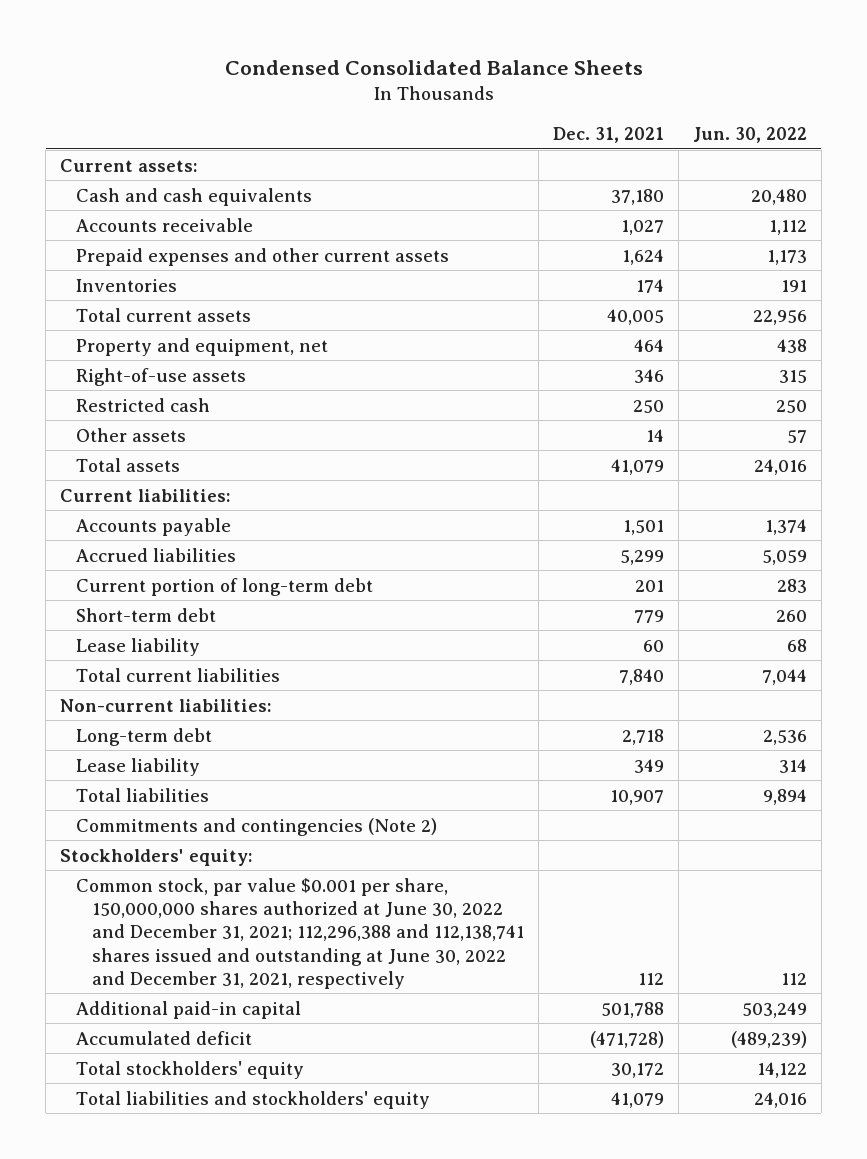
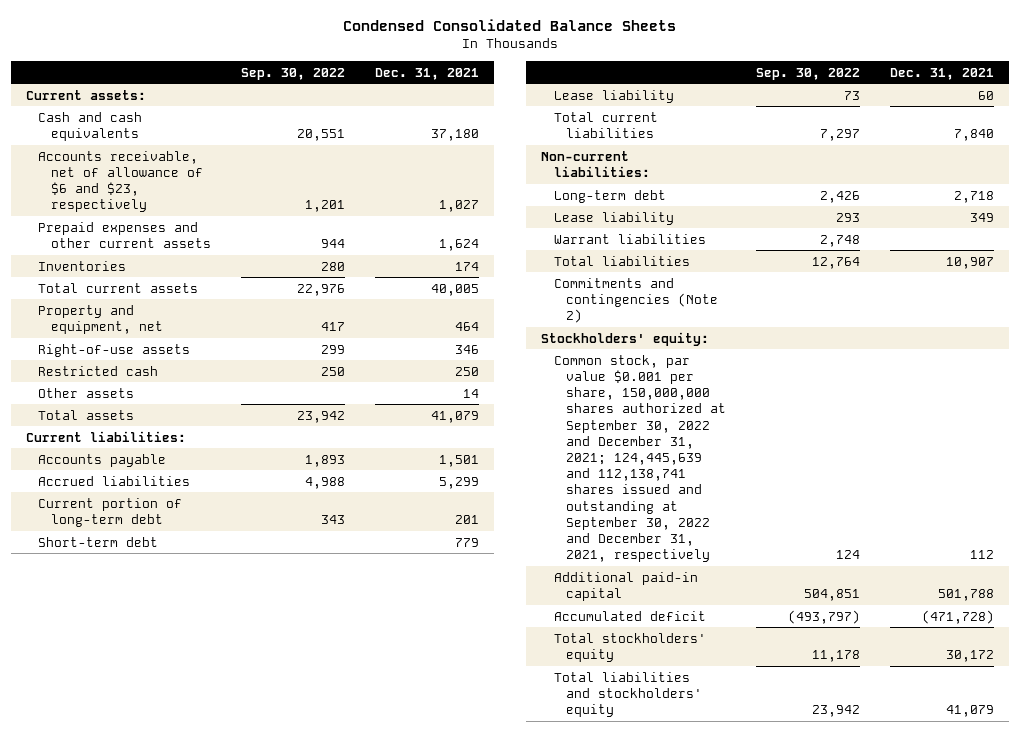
- | Dec. 31, 2021 | Jun. 30, 2022
+ | Sep. 30, 2022 | Dec. 31, 2021
- Accounts receivable | 1,027 | 1,112
+ Accounts receivable, net of allowance of $6 and $23, respectively | 1,201 | 1,027
+ Warrant liabilities | 2,748 |
- Common stock, par value $0.001 per share, 150,000,000 shares authorized at June 30, 2022 and December 31, 2021; 112,296,388 and 112,138,741 shares issued and outstanding at June 30, 2022 and December 31, 2021, respectively | 112 | 112
+ Common stock, par value $0.001 per share, 150,000,000 shares authorized at September 30, 2022 and December 31, 2021; 124,445,639 and 112,138,741 shares issued and outstanding at September 30, 2022 and December 31, 2021, respectively | 124 | 112

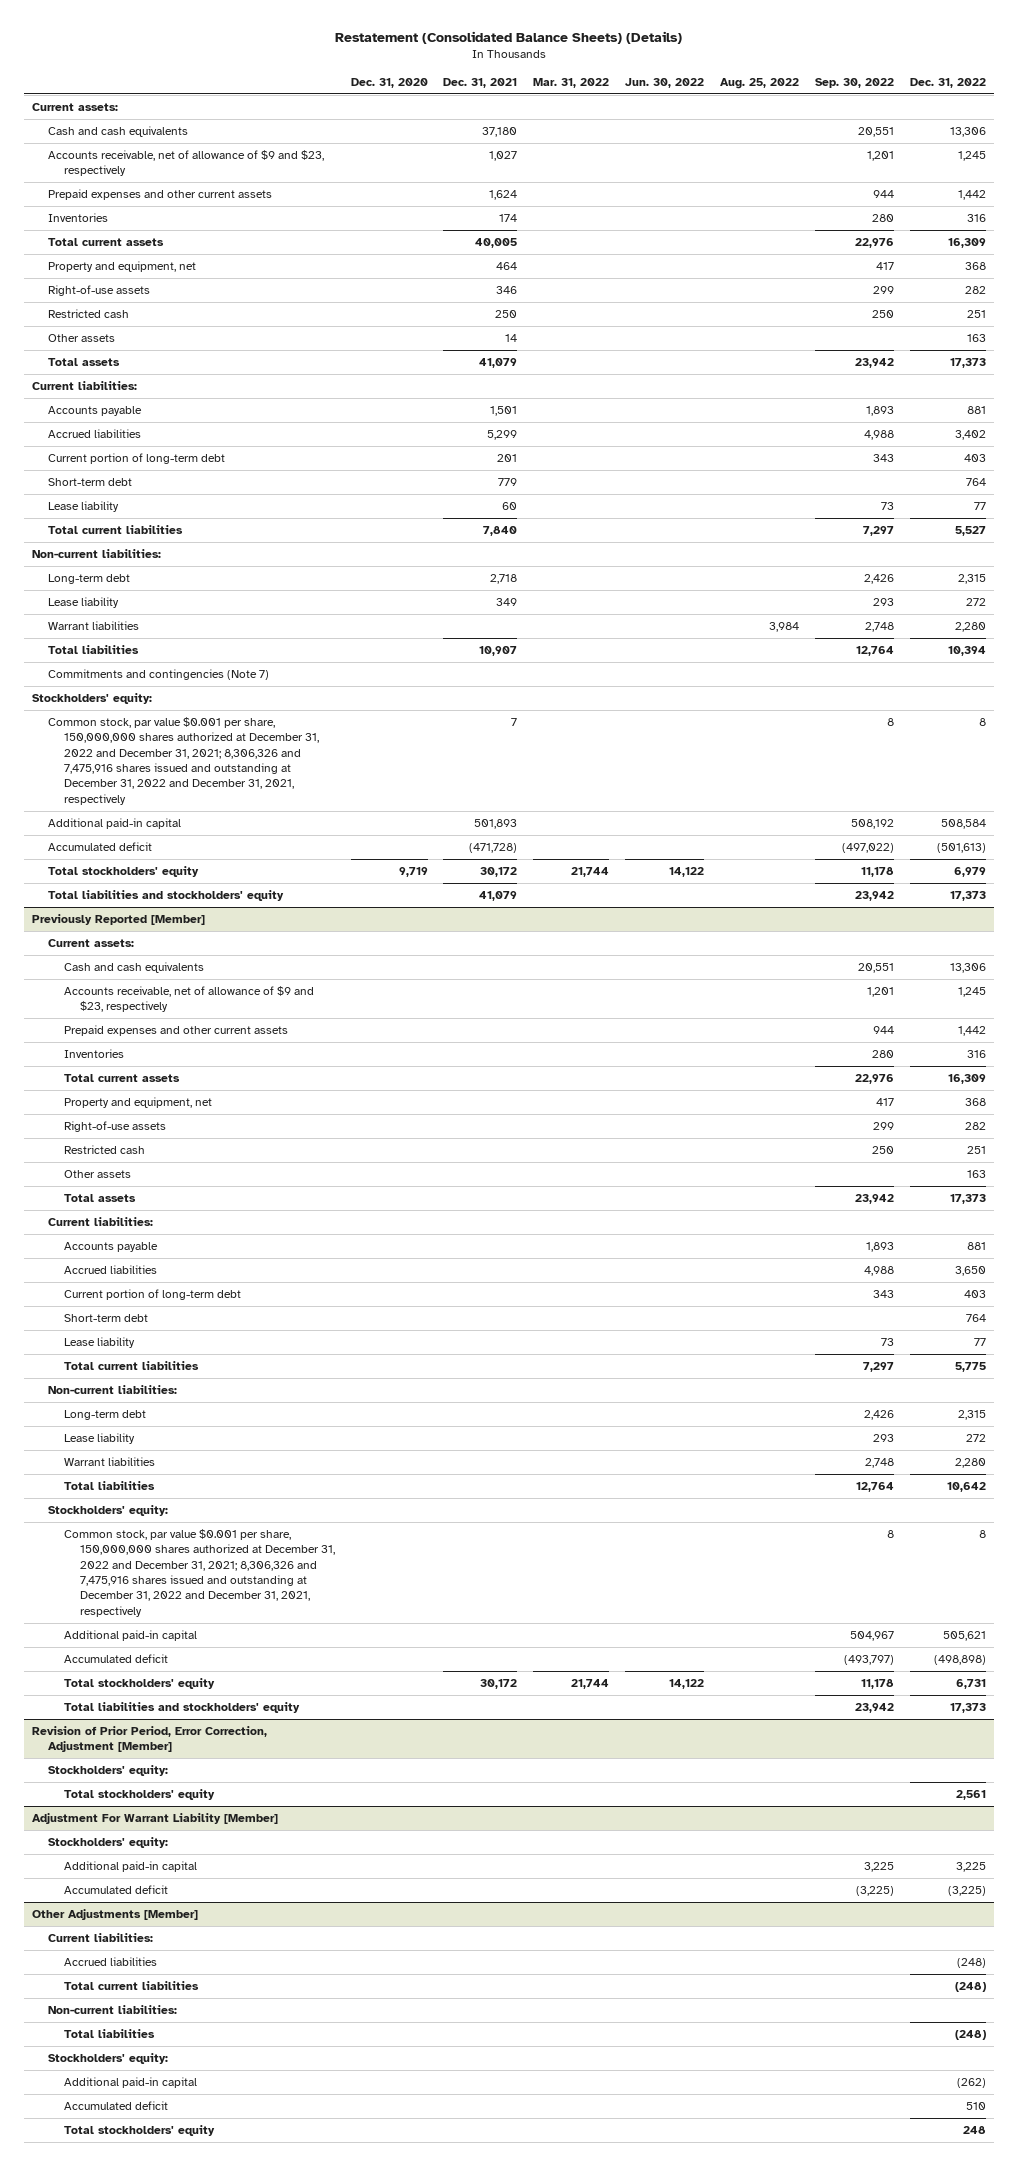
- Condensed Consolidated Balance Sheets
+ Restatement (Consolidated Balance Sheets) (Details)
- | Sep. 30, 2022 | Dec. 31, 2021
+ | Dec. 31, 2020 | Dec. 31, 2021 | Mar. 31, 2022 | Jun. 30, 2022 | Aug. 25, 2022 | Sep. 30, 2022 | Dec. 31, 2022
- Accounts receivable, net of allowance of $6 and $23, respectively | 1,201 | 1,027
+ Accounts receivable, net of allowance of $9 and $23, respectively | | 1,027 | | | | 1,201 | 1,245
- Commitments and contingencies (Note 2)
+ Commitments and contingencies (Note 7)
- Common stock, par value $0.001 per share, 150,000,000 shares authorized at September 30, 2022 and December 31, 2021; 124,445,639 and 112,138,741 shares issued and outstanding at September 30, 2022 and December 31, 2021, respectively | 124 | 112
- Additional paid-in capital | 504,851 | 501,788
- Accumulated deficit | (493,797) | (471,728)
+ Common stock, par value $0.001 per share, 150,000,000 shares authorized at December 31, 2022 and December 31, 2021; 8,306,326 and 7,475,916 shares issued and outstanding at December 31, 2022 and December 31, 2021, respectively | | 7 | | | | 8 | 8
+ Additional paid-in capital | | 501,893 | | | | 508,192 | 508,584
+ Accumulated deficit | | (471,728) | | | | (497,022) | (501,613)
+ Previously Reported [Member]
+ Current assets:
+ Cash and cash equivalents | | | | | | 20,551 | 13,306
+ Accounts receivable, net of allowance of $9 and $23, respectively | | | | | | 1,201 | 1,245
+ Prepaid expenses and other current assets | | | | | | 944 | 1,442
+ Inventories | | | | | | 280 | 316
+ Total current assets | | | | | | 22,976 | 16,309
+ Property and equipment, net | | | | | | 417 | 368
+ Right-of-use assets | | | | | | 299 | 282
+ Restricted cash | | | | | | 250 | 251
+ Other assets | | | | | | | 163
+ Total assets | | | | | | 23,942 | 17,373
+ Current liabilities:
+ Accounts payable | | | | | | 1,893 | 881
+ Accrued liabilities | | | | | | 4,988 | 3,650
+ Current portion of long-term debt | | | | | | 343 | 403
+ Short-term debt | | | | | | | 764
+ Lease liability | | | | | | 73 | 77
+ Total current liabilities | | | | | | 7,297 | 5,775
+ Non-current liabilities:
+ Long-term debt | | | | | | 2,426 | 2,315
+ Lease liability | | | | | | 293 | 272
+ Warrant liabilities | | | | | | 2,748 | 2,280
+ Total liabilities | | | | | | 12,764 | 10,642
+ Stockholders' equity:
+ Common stock, par value $0.001 per share, 150,000,000 shares authorized at December 31, 2022 and December 31, 2021; 8,306,326 and 7,475,916 shares issued and outstanding at December 31, 2022 and December 31, 2021, respectively | | | | | | 8 | 8
+ Additional paid-in capital | | | | | | 504,967 | 505,621
+ Accumulated deficit | | | | | | (493,797) | (498,898)
+ Total stockholders' equity | | 30,172 | 21,744 | 14,122 | | 11,178 | 6,731
+ Total liabilities and stockholders' equity | | | | | | 23,942 | 17,373
+ Revision of Prior Period, Error Correction, Adjustment [Member]
+ Stockholders' equity:
+ Total stockholders' equity | | | | | | | 2,561
+ Adjustment For Warrant Liability [Member]
+ Stockholders' equity:
+ Additional paid-in capital | | | | | | 3,225 | 3,225
+ Accumulated deficit | | | | | | (3,225) | (3,225)
+ Other Adjustments [Member]
+ Current liabilities:
+ Accrued liabilities | | | | | | | (248)
+ Total current liabilities | | | | | | | (248)
+ Non-current liabilities:
+ Total liabilities | | | | | | | (248)
+ Stockholders' equity:
+ Additional paid-in capital | | | | | | | (262)
+ Accumulated deficit | | | | | | | 510
+ Total stockholders' equity | | | | | | | 248

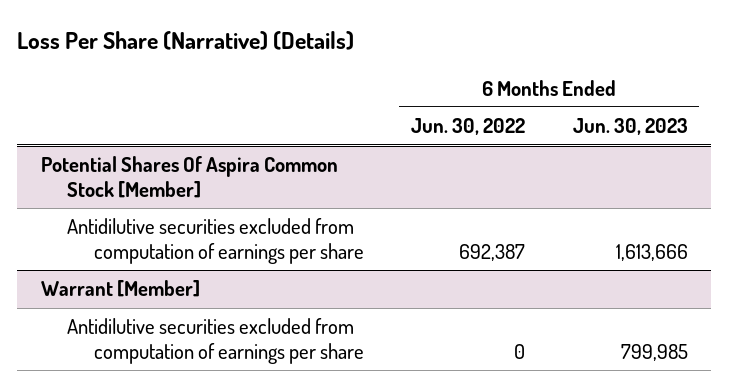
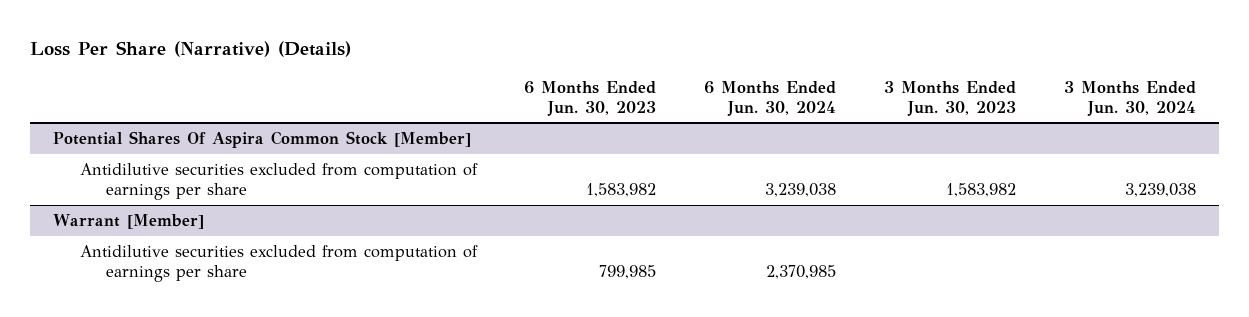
- | 6 Months Ended Jun. 30, 2022 | 6 Months Ended Jun. 30, 2023
+ | 6 Months Ended Jun. 30, 2023 | 6 Months Ended Jun. 30, 2024 | 3 Months Ended Jun. 30, 2023 | 3 Months Ended Jun. 30, 2024
@ Potential Shares Of Aspira Common Stock [Member]
- Antidilutive securities excluded from computation of earnings per share | 692,387 | 1,613,666
+ Antidilutive securities excluded from computation of earnings per share | 1,583,982 | 3,239,038 | 1,583,982 | 3,239,038

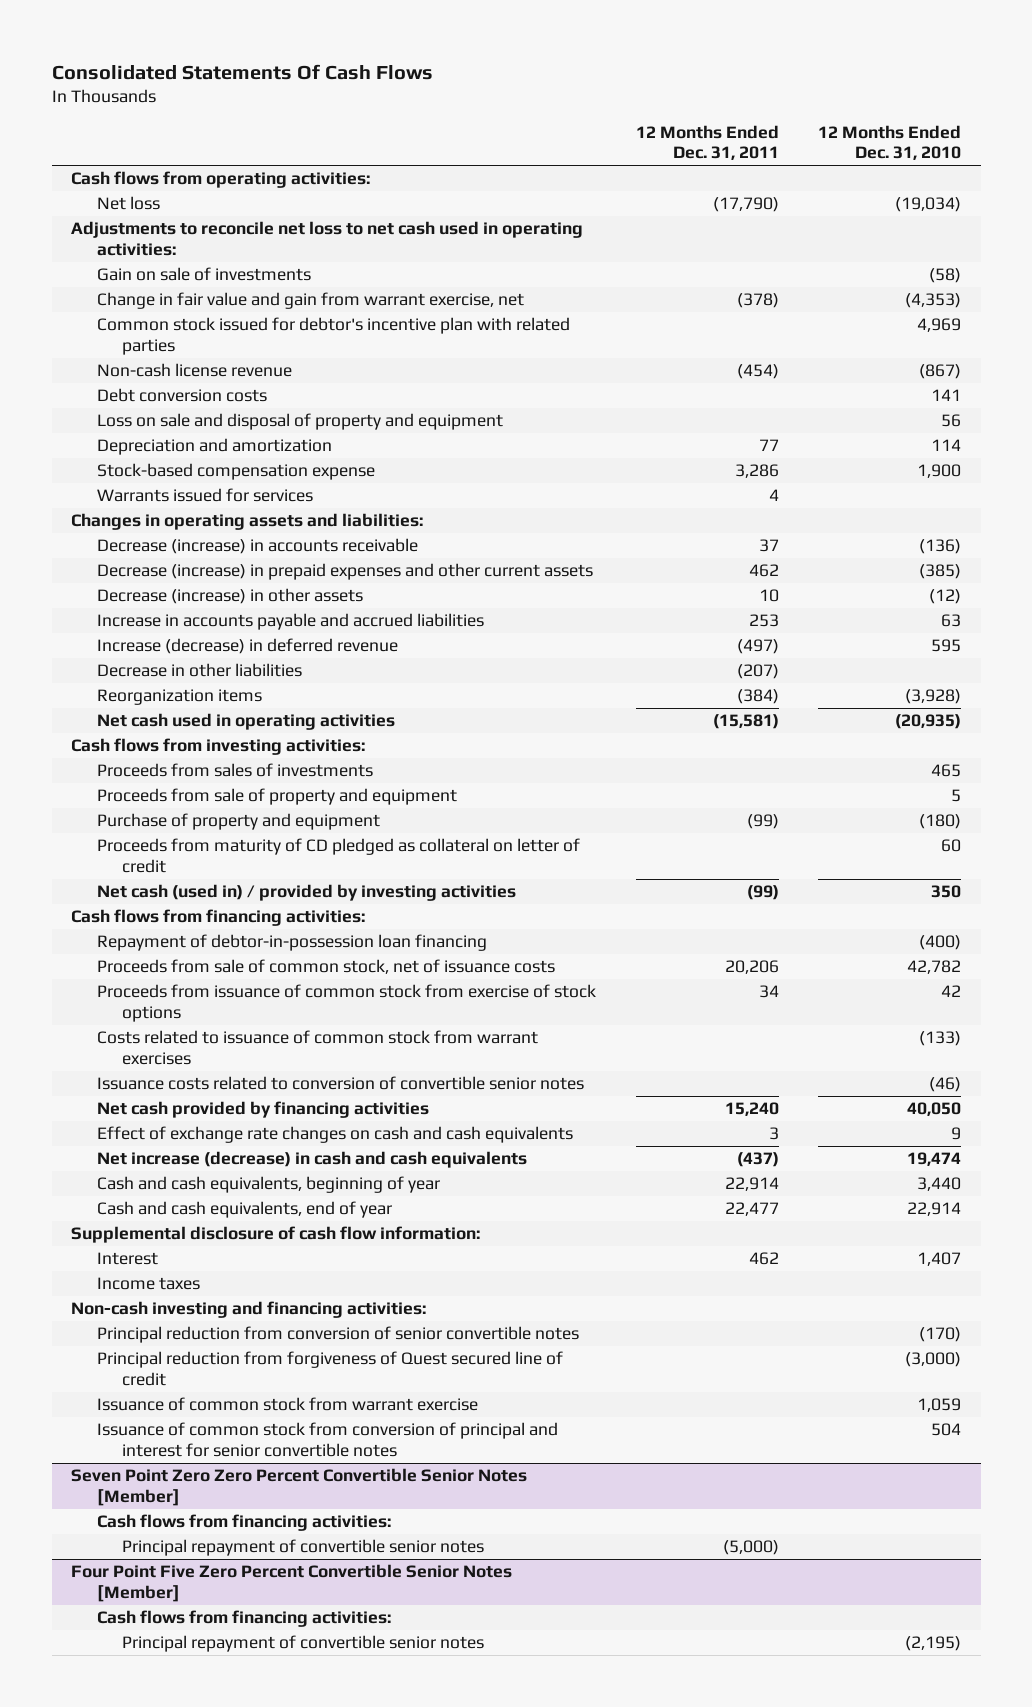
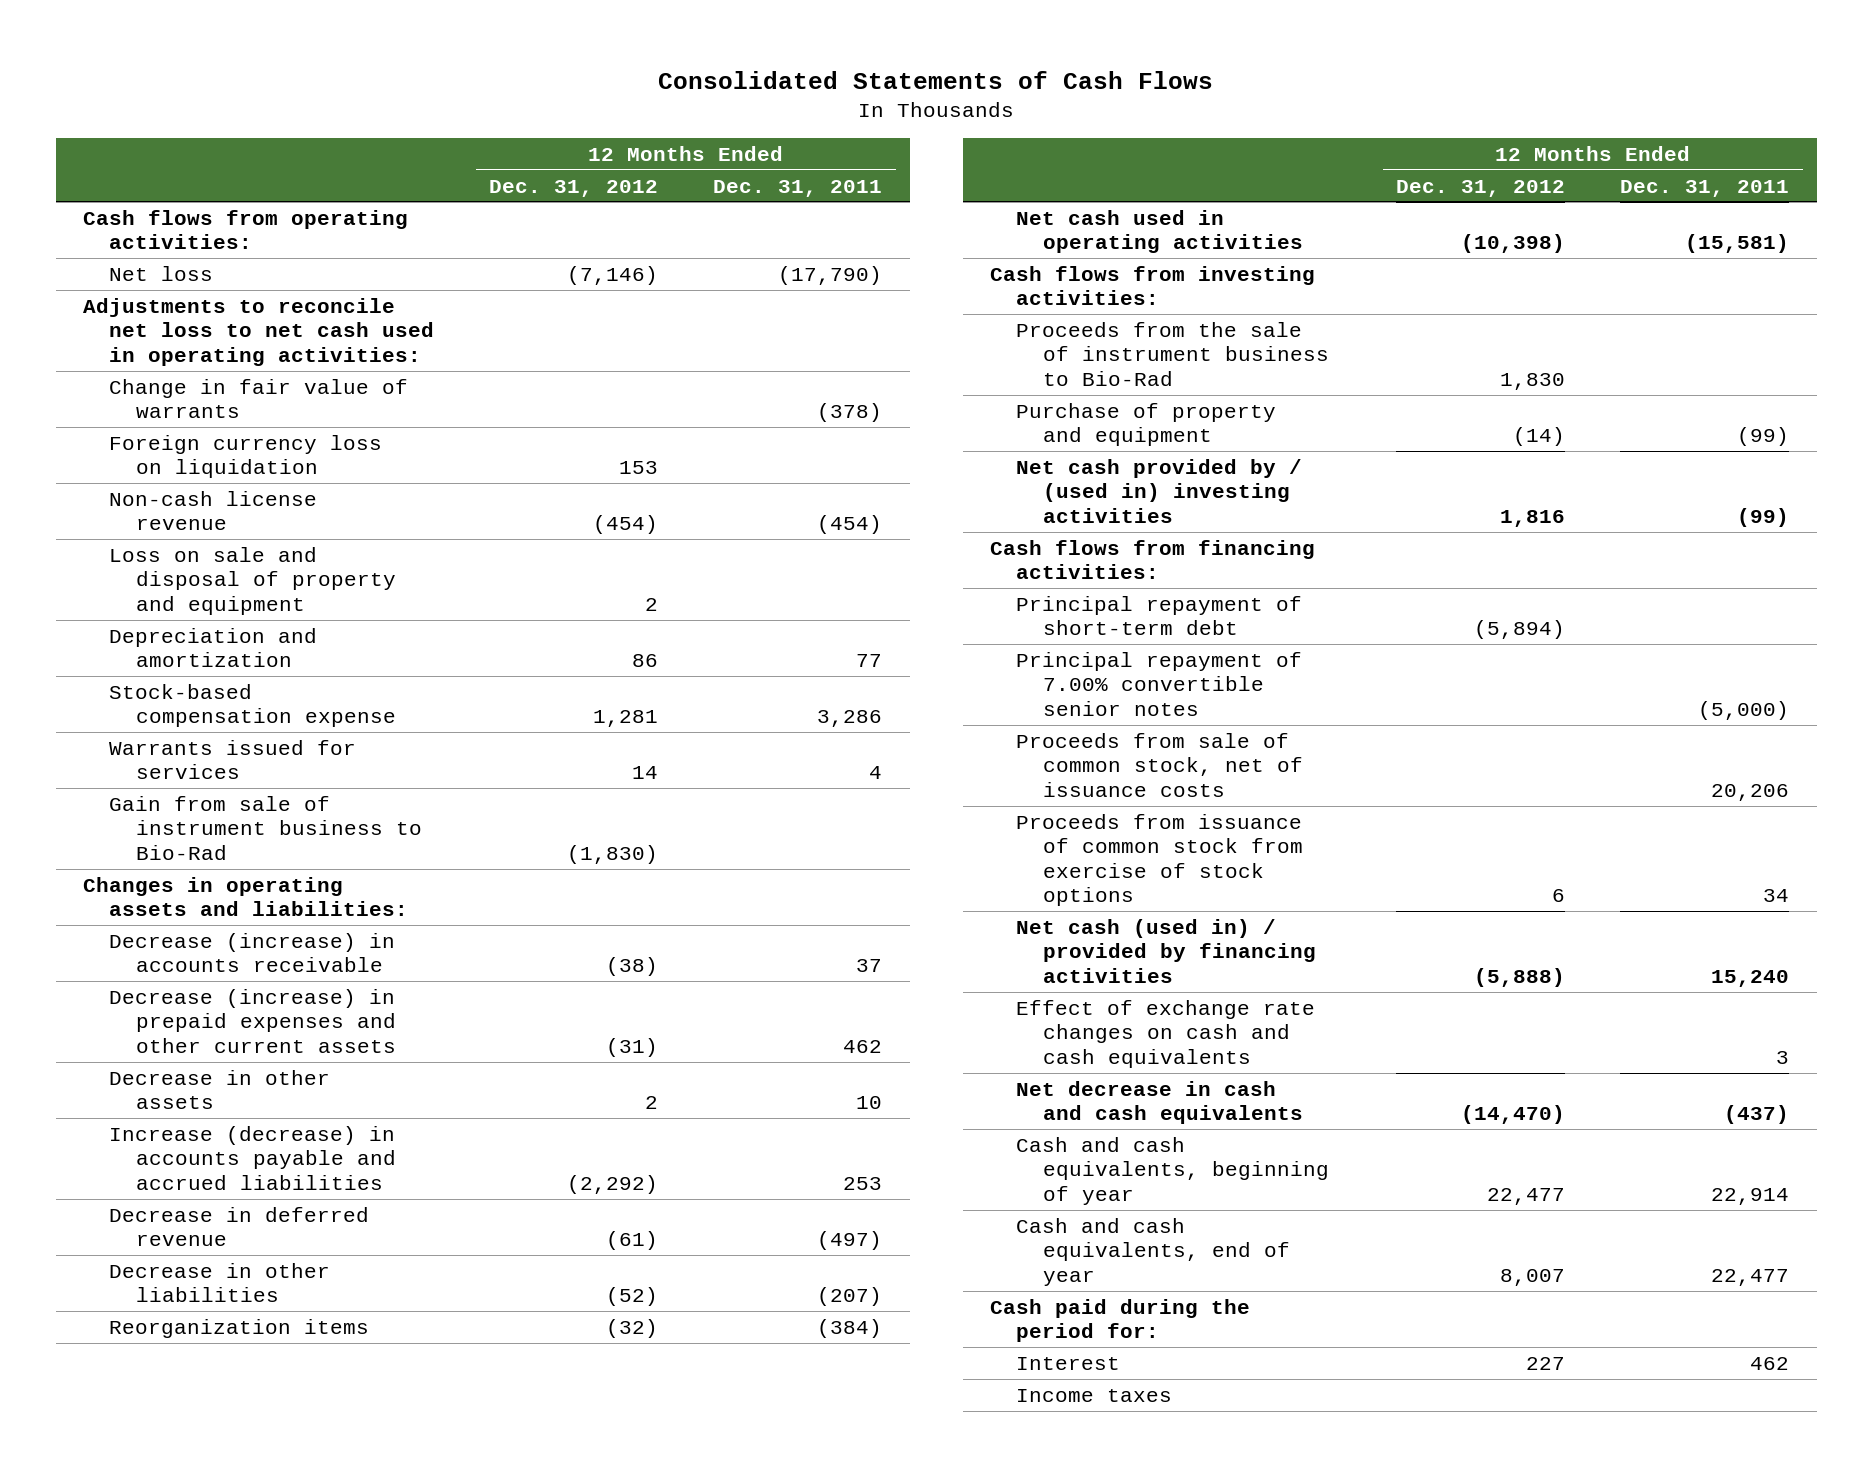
- Consolidated Statements Of Cash Flows
+ Consolidated Statements of Cash Flows
- | 12 Months Ended Dec. 31, 2011 | 12 Months Ended Dec. 31, 2010
+ | 12 Months Ended Dec. 31, 2012 | 12 Months Ended Dec. 31, 2011
- Gain on sale of investments | | (58)
- Change in fair value and gain from warrant exercise, net | (378) | (4,353)
- Common stock issued for debtor's incentive plan with related parties | | 4,969
+ Change in fair value of warrants | | (378)
+ Foreign currency loss on liquidation | 153 |
- Debt conversion costs | | 141
+ Gain from sale of instrument business to Bio-Rad | (1,830) |
- Decrease (increase) in other assets | 10 | (12)
- Increase in accounts payable and accrued liabilities | 253 | 63
- Increase (decrease) in deferred revenue | (497) | 595
+ Decrease in other assets | 2 | 10
+ Increase (decrease) in accounts payable and accrued liabilities | (2,292) | 253
+ Decrease in deferred revenue | (61) | (497)
- Proceeds from sales of investments | | 465
- Proceeds from sale of property and equipment | | 5
+ Proceeds from the sale of instrument business to Bio-Rad | 1,830 |
- Proceeds from maturity of CD pledged as collateral on letter of credit | | 60
- Net cash (used in) / provided by investing activities | (99) | 350
+ Net cash provided by / (used in) investing activities | 1,816 | (99)
- Repayment of debtor-in-possession loan financing | | (400)
+ Principal repayment of short-term debt | (5,894) |
+ Principal repayment of 7.00% convertible senior notes | | (5,000)
- Costs related to issuance of common stock from warrant exercises | | (133)
- Issuance costs related to conversion of convertible senior notes | | (46)
- Net cash provided by financing activities | 15,240 | 40,050
+ Net cash (used in) / provided by financing activities | (5,888) | 15,240
- Net increase (decrease) in cash and cash equivalents | (437) | 19,474
+ Net decrease in cash and cash equivalents | (14,470) | (437)
- Supplemental disclosure of cash flow information:
+ Cash paid during the period for:
- Non-cash investing and financing activities:
- Principal reduction from conversion of senior convertible notes | | (170)
- Principal reduction from forgiveness of Quest secured line of credit | | (3,000)
- Issuance of common stock from warrant exercise | | 1,059
- Issuance of common stock from conversion of principal and interest for senior convertible notes | | 504
- Seven Point Zero Zero Percent Convertible Senior Notes [Member]
- Cash flows from financing activities:
- Principal repayment of convertible senior notes | (5,000) |
- Four Point Five Zero Percent Convertible Senior Notes [Member]
- Cash flows from financing activities:
- Principal repayment of convertible senior notes | | (2,195)

